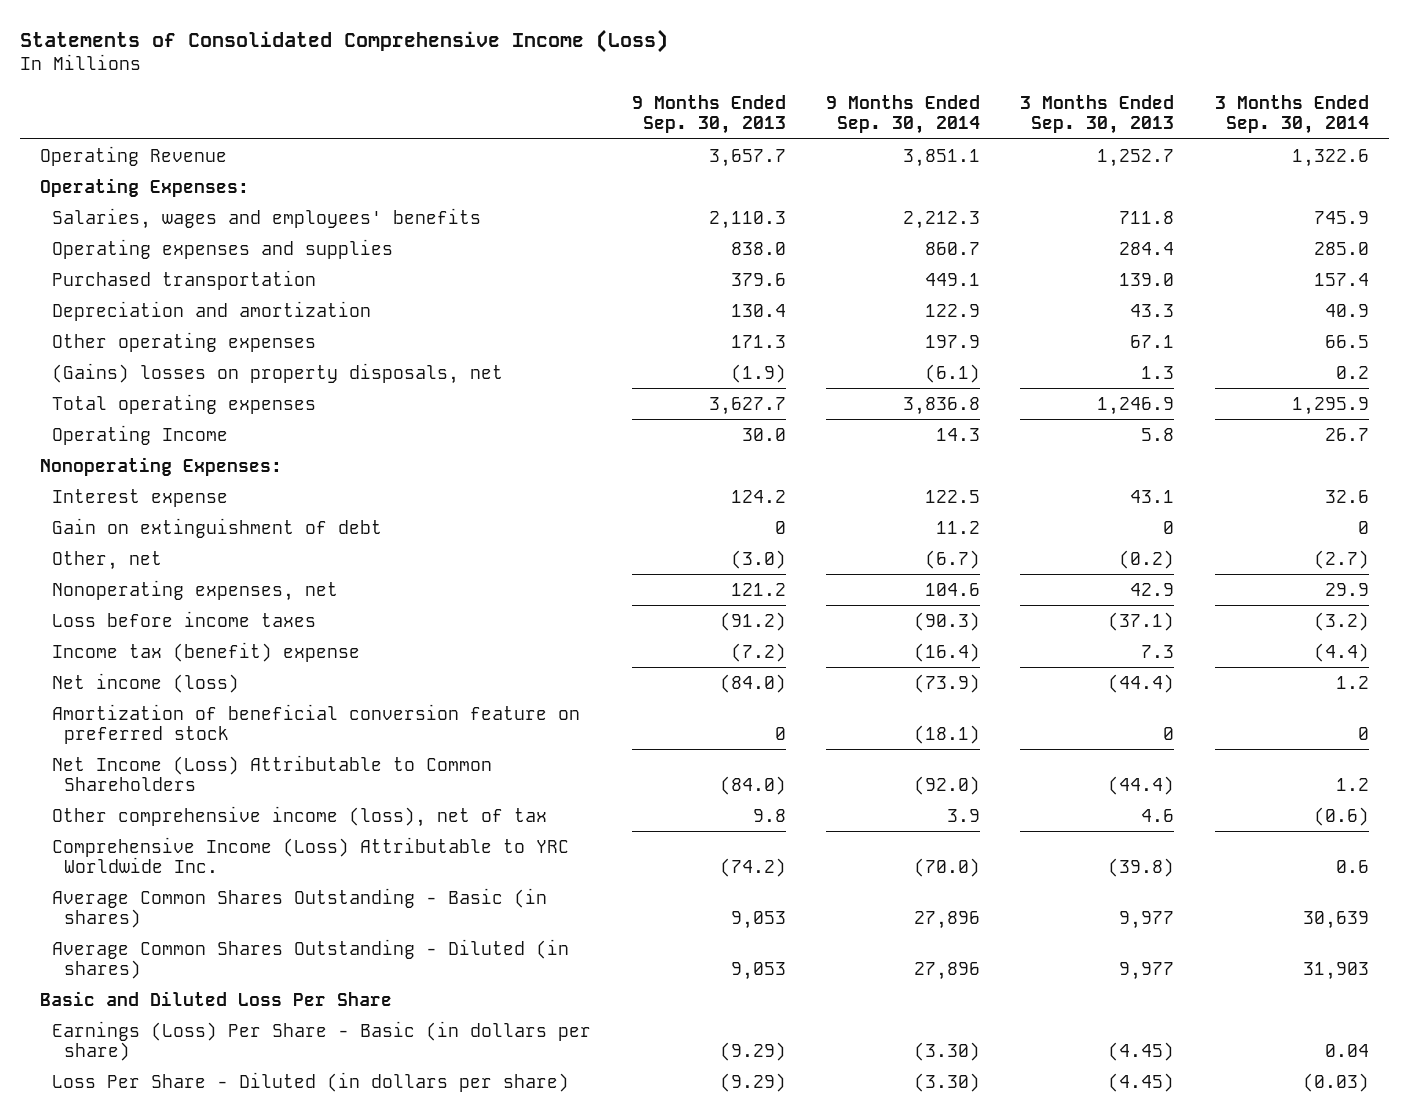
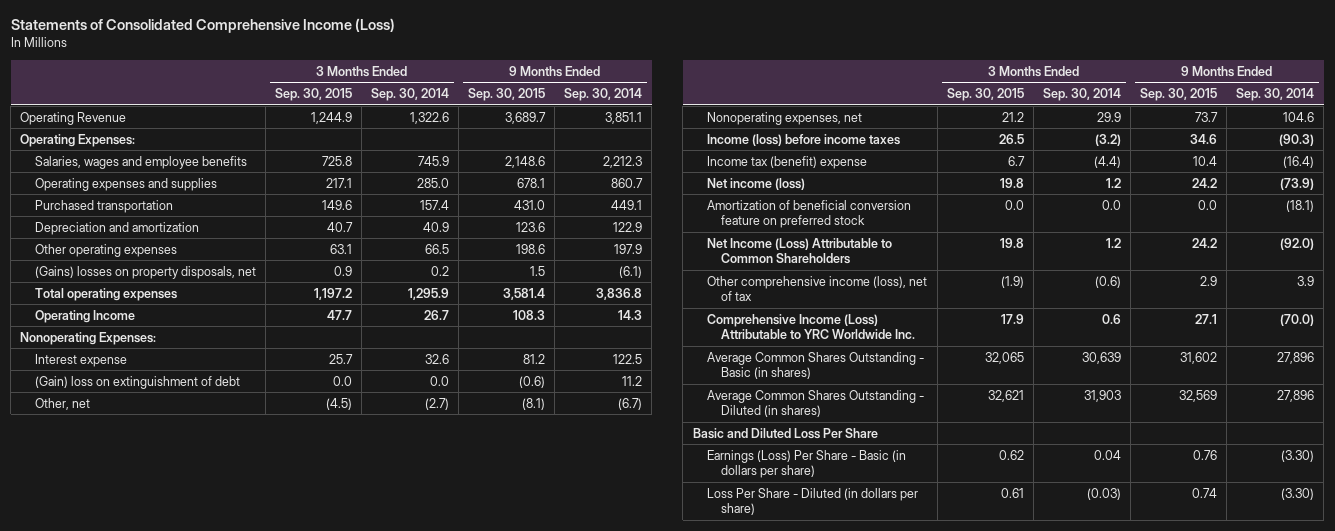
- | 9 Months Ended Sep. 30, 2013 | 9 Months Ended Sep. 30, 2014 | 3 Months Ended Sep. 30, 2013 | 3 Months Ended Sep. 30, 2014
+ | 3 Months Ended Sep. 30, 2015 | 3 Months Ended Sep. 30, 2014 | 9 Months Ended Sep. 30, 2015 | 9 Months Ended Sep. 30, 2014
- Salaries, wages and employees' benefits | 2,110.3 | 2,212.3 | 711.8 | 745.9
+ Salaries, wages and employee benefits | 725.8 | 745.9 | 2,148.6 | 2,212.3
- Gain on extinguishment of debt | 0 | 11.2 | 0 | 0
+ (Gain) loss on extinguishment of debt | 0.0 | 0.0 | (0.6) | 11.2
- Loss before income taxes | (91.2) | (90.3) | (37.1) | (3.2)
+ Income (loss) before income taxes | 26.5 | (3.2) | 34.6 | (90.3)
- Amortization of beneficial conversion feature on preferred stock | 0 | (18.1) | 0 | 0
+ Amortization of beneficial conversion feature on preferred stock | 0.0 | 0.0 | 0.0 | (18.1)

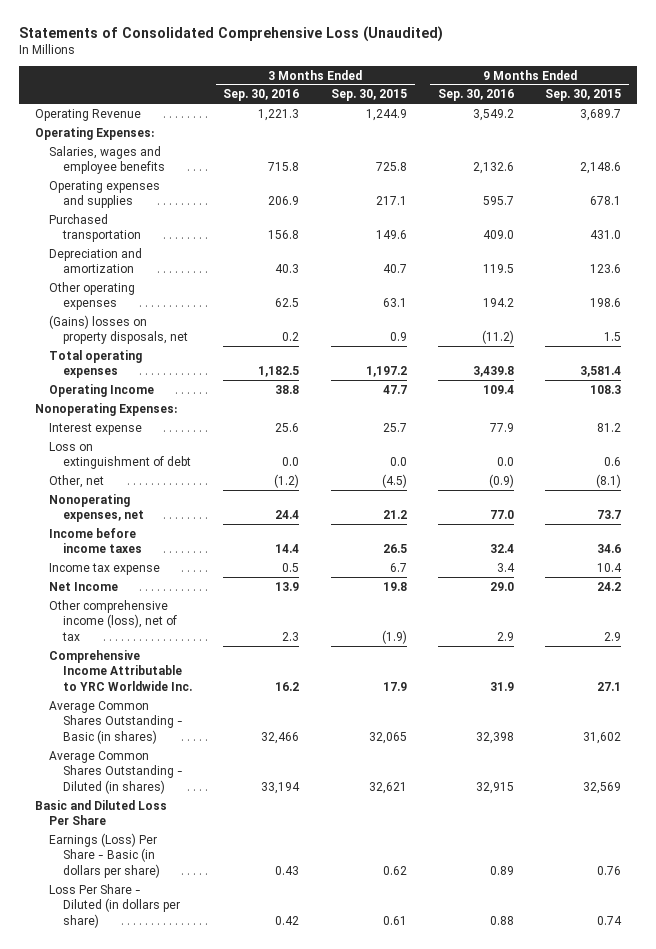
- Statements of Consolidated Comprehensive Income (Loss)
+ Statements of Consolidated Comprehensive Loss (Unaudited)
- | 3 Months Ended Sep. 30, 2015 | 3 Months Ended Sep. 30, 2014 | 9 Months Ended Sep. 30, 2015 | 9 Months Ended Sep. 30, 2014
+ | 3 Months Ended Sep. 30, 2016 | 3 Months Ended Sep. 30, 2015 | 9 Months Ended Sep. 30, 2016 | 9 Months Ended Sep. 30, 2015
- (Gain) loss on extinguishment of debt | 0.0 | 0.0 | (0.6) | 11.2
+ Loss on extinguishment of debt | 0.0 | 0.0 | 0.0 | 0.6
- Income (loss) before income taxes | 26.5 | (3.2) | 34.6 | (90.3)
- Income tax (benefit) expense | 6.7 | (4.4) | 10.4 | (16.4)
- Net income (loss) | 19.8 | 1.2 | 24.2 | (73.9)
- Amortization of beneficial conversion feature on preferred stock | 0.0 | 0.0 | 0.0 | (18.1)
- Net Income (Loss) Attributable to Common Shareholders | 19.8 | 1.2 | 24.2 | (92.0)
+ Income before income taxes | 14.4 | 26.5 | 32.4 | 34.6
+ Income tax expense | 0.5 | 6.7 | 3.4 | 10.4
+ Net Income | 13.9 | 19.8 | 29.0 | 24.2
- Comprehensive Income (Loss) Attributable to YRC Worldwide Inc. | 17.9 | 0.6 | 27.1 | (70.0)
+ Comprehensive Income Attributable to YRC Worldwide Inc. | 16.2 | 17.9 | 31.9 | 27.1

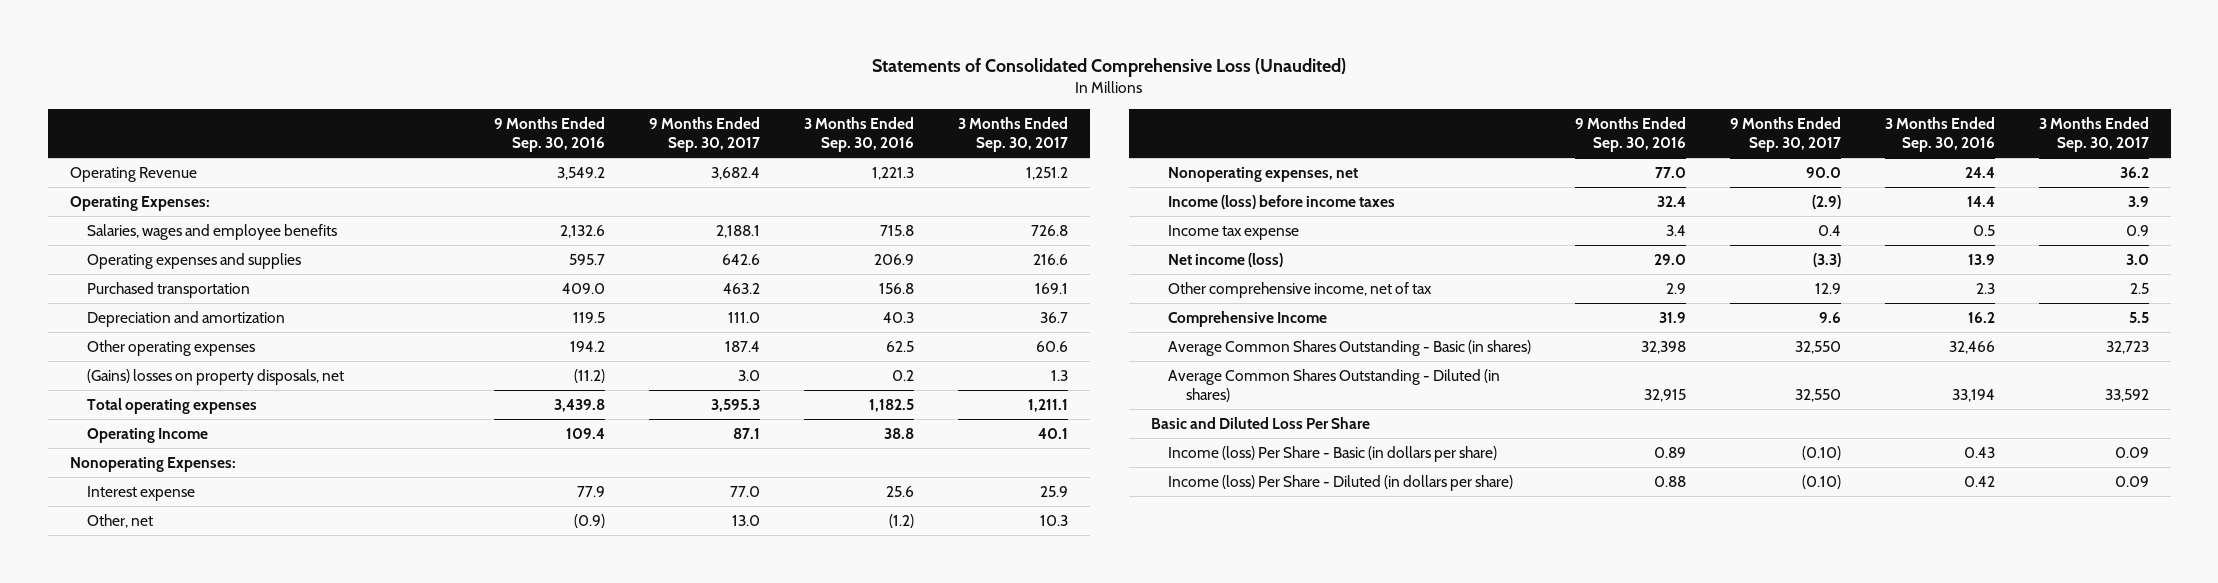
- | 3 Months Ended Sep. 30, 2016 | 3 Months Ended Sep. 30, 2015 | 9 Months Ended Sep. 30, 2016 | 9 Months Ended Sep. 30, 2015
+ | 9 Months Ended Sep. 30, 2016 | 9 Months Ended Sep. 30, 2017 | 3 Months Ended Sep. 30, 2016 | 3 Months Ended Sep. 30, 2017
- Loss on extinguishment of debt | 0.0 | 0.0 | 0.0 | 0.6
- Income before income taxes | 14.4 | 26.5 | 32.4 | 34.6
+ Income (loss) before income taxes | 32.4 | (2.9) | 14.4 | 3.9
- Net Income | 13.9 | 19.8 | 29.0 | 24.2
- Other comprehensive income (loss), net of tax | 2.3 | (1.9) | 2.9 | 2.9
- Comprehensive Income Attributable to YRC Worldwide Inc. | 16.2 | 17.9 | 31.9 | 27.1
+ Net income (loss) | 29.0 | (3.3) | 13.9 | 3.0
+ Other comprehensive income, net of tax | 2.9 | 12.9 | 2.3 | 2.5
+ Comprehensive Income | 31.9 | 9.6 | 16.2 | 5.5
- Earnings (Loss) Per Share - Basic (in dollars per share) | 0.43 | 0.62 | 0.89 | 0.76
- Loss Per Share - Diluted (in dollars per share) | 0.42 | 0.61 | 0.88 | 0.74
+ Income (loss) Per Share - Basic (in dollars per share) | 0.89 | (0.10) | 0.43 | 0.09
+ Income (loss) Per Share - Diluted (in dollars per share) | 0.88 | (0.10) | 0.42 | 0.09

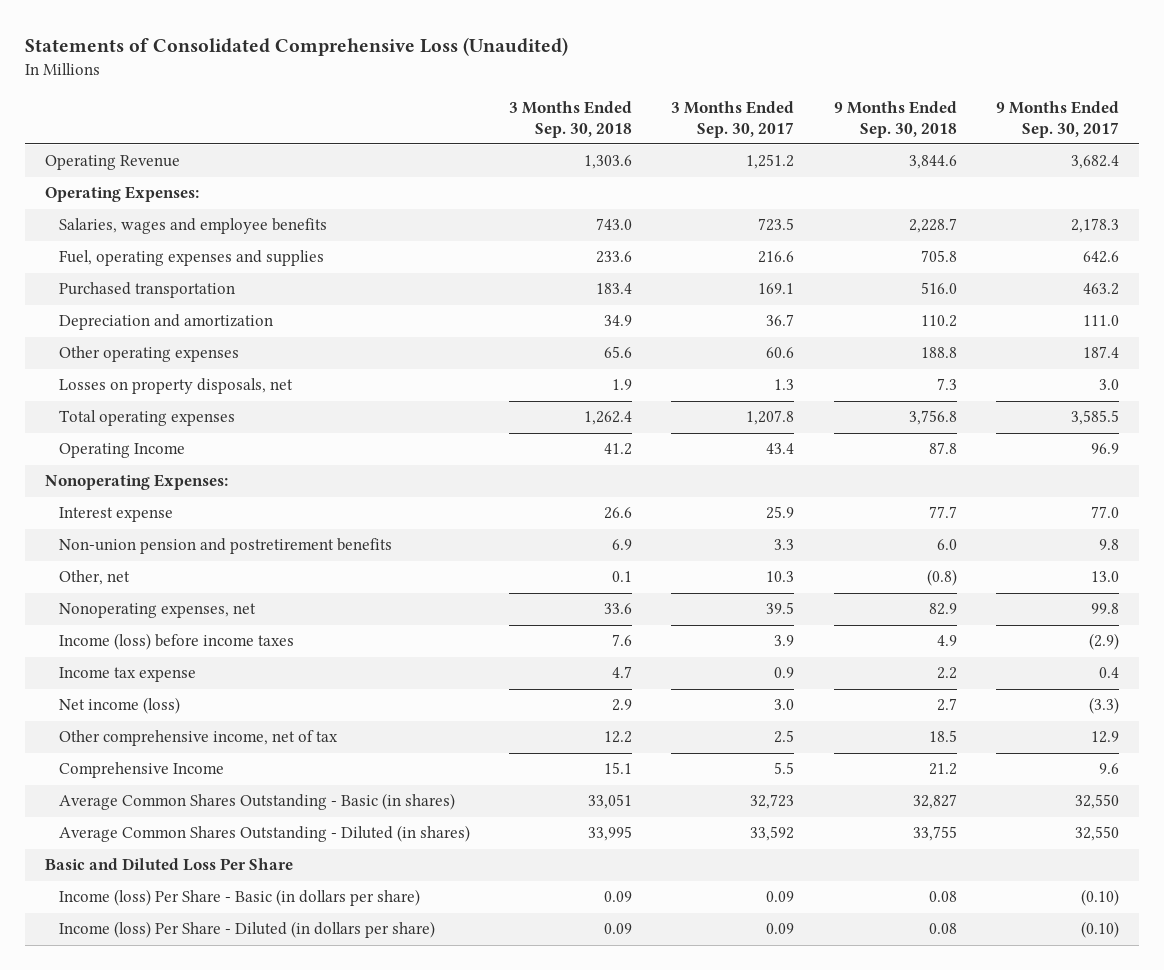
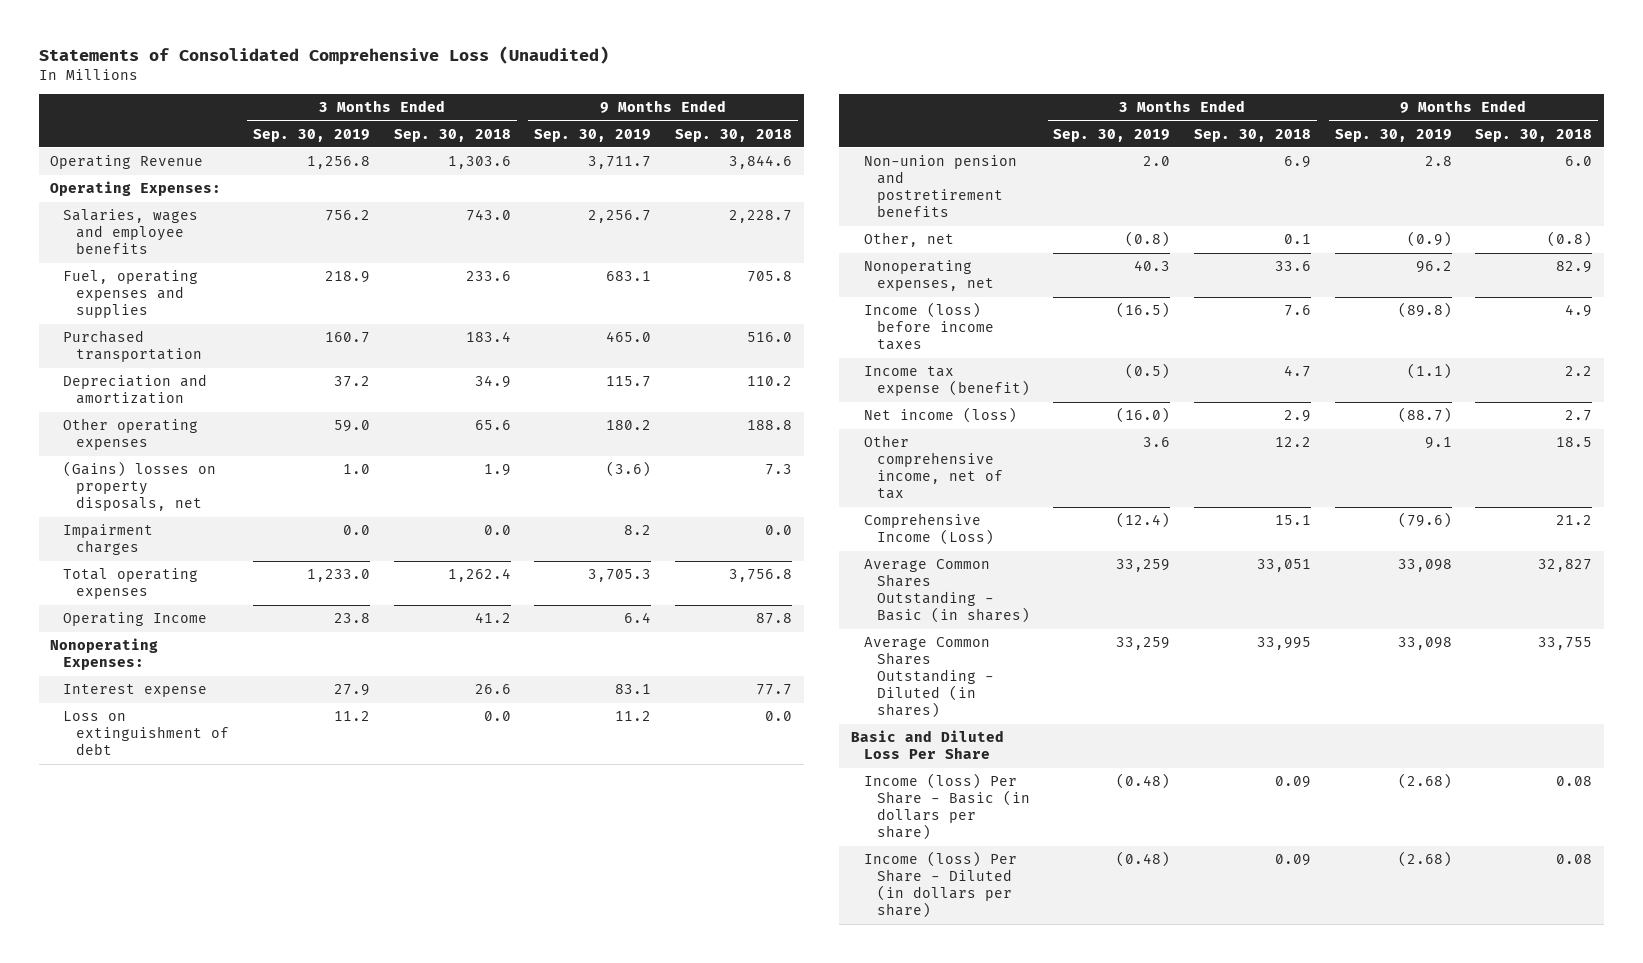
- | 3 Months Ended Sep. 30, 2018 | 3 Months Ended Sep. 30, 2017 | 9 Months Ended Sep. 30, 2018 | 9 Months Ended Sep. 30, 2017
+ | 3 Months Ended Sep. 30, 2019 | 3 Months Ended Sep. 30, 2018 | 9 Months Ended Sep. 30, 2019 | 9 Months Ended Sep. 30, 2018
- Losses on property disposals, net | 1.9 | 1.3 | 7.3 | 3.0
+ (Gains) losses on property disposals, net | 1.0 | 1.9 | (3.6) | 7.3
+ Impairment charges | 0.0 | 0.0 | 8.2 | 0.0
+ Loss on extinguishment of debt | 11.2 | 0.0 | 11.2 | 0.0
- Income tax expense | 4.7 | 0.9 | 2.2 | 0.4
+ Income tax expense (benefit) | (0.5) | 4.7 | (1.1) | 2.2
- Comprehensive Income | 15.1 | 5.5 | 21.2 | 9.6
+ Comprehensive Income (Loss) | (12.4) | 15.1 | (79.6) | 21.2

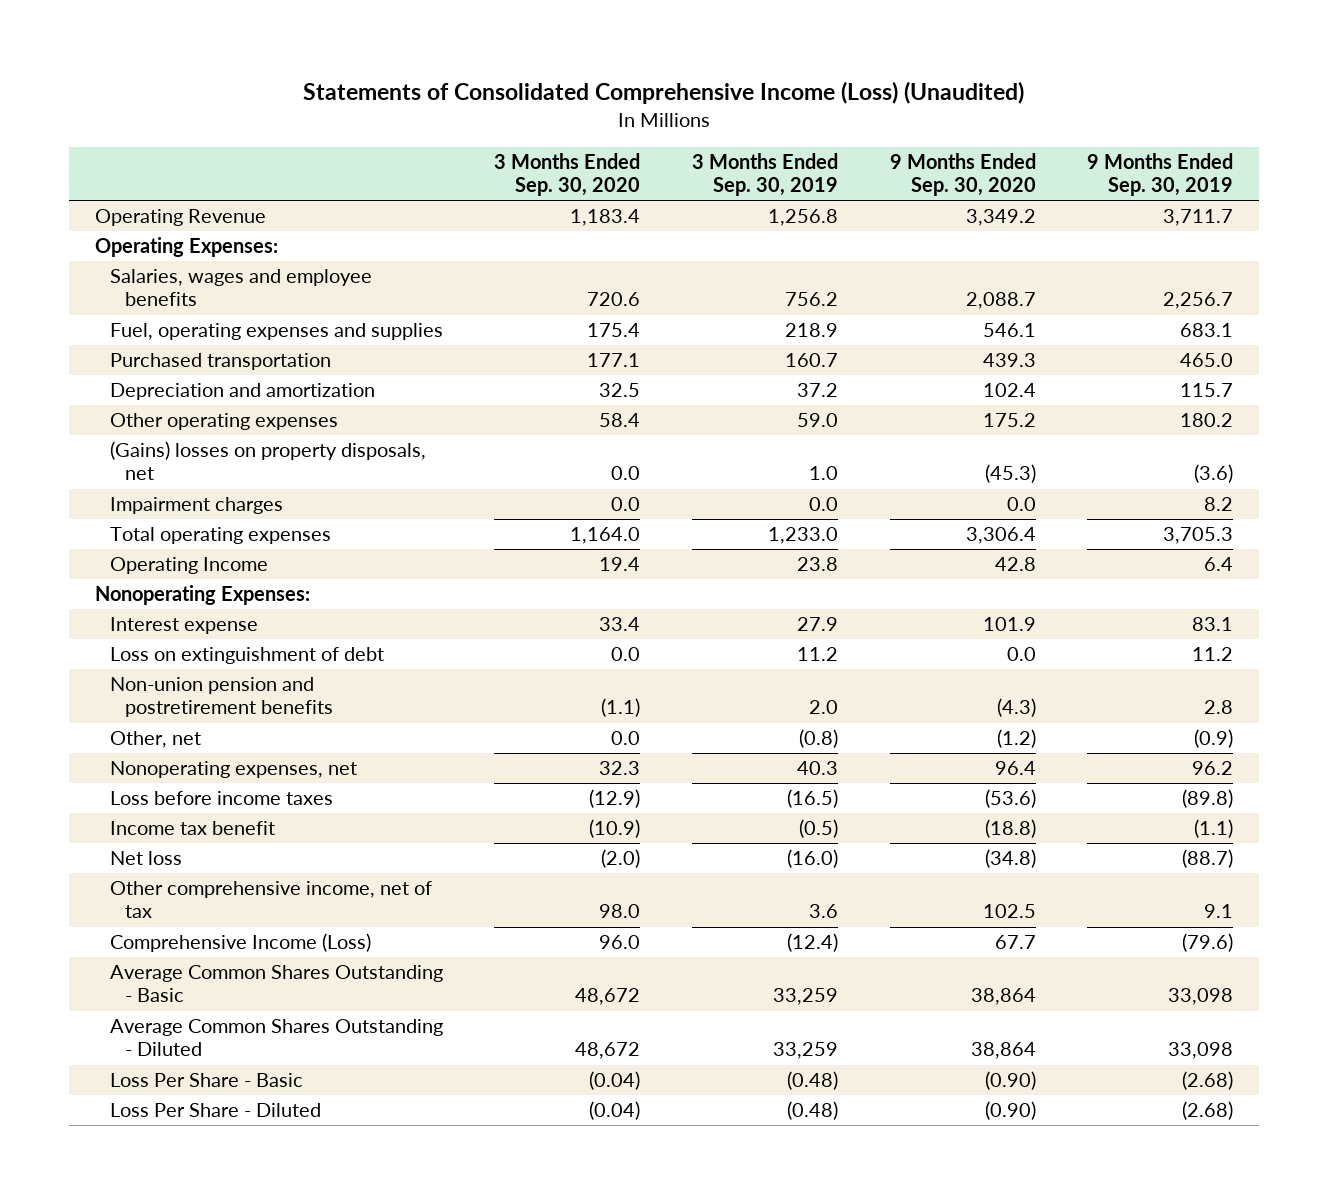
- Statements of Consolidated Comprehensive Loss (Unaudited)
+ Statements of Consolidated Comprehensive Income (Loss) (Unaudited)
- | 3 Months Ended Sep. 30, 2019 | 3 Months Ended Sep. 30, 2018 | 9 Months Ended Sep. 30, 2019 | 9 Months Ended Sep. 30, 2018
+ | 3 Months Ended Sep. 30, 2020 | 3 Months Ended Sep. 30, 2019 | 9 Months Ended Sep. 30, 2020 | 9 Months Ended Sep. 30, 2019
- Income (loss) before income taxes | (16.5) | 7.6 | (89.8) | 4.9
- Income tax expense (benefit) | (0.5) | 4.7 | (1.1) | 2.2
- Net income (loss) | (16.0) | 2.9 | (88.7) | 2.7
+ Loss before income taxes | (12.9) | (16.5) | (53.6) | (89.8)
+ Income tax benefit | (10.9) | (0.5) | (18.8) | (1.1)
+ Net loss | (2.0) | (16.0) | (34.8) | (88.7)
- Average Common Shares Outstanding - Basic (in shares) | 33,259 | 33,051 | 33,098 | 32,827
- Average Common Shares Outstanding - Diluted (in shares) | 33,259 | 33,995 | 33,098 | 33,755
- Basic and Diluted Loss Per Share
- Income (loss) Per Share - Basic (in dollars per share) | (0.48) | 0.09 | (2.68) | 0.08
- Income (loss) Per Share - Diluted (in dollars per share) | (0.48) | 0.09 | (2.68) | 0.08
+ Average Common Shares Outstanding - Basic | 48,672 | 33,259 | 38,864 | 33,098
+ Average Common Shares Outstanding - Diluted | 48,672 | 33,259 | 38,864 | 33,098
+ Loss Per Share - Basic | (0.04) | (0.48) | (0.90) | (2.68)
+ Loss Per Share - Diluted | (0.04) | (0.48) | (0.90) | (2.68)

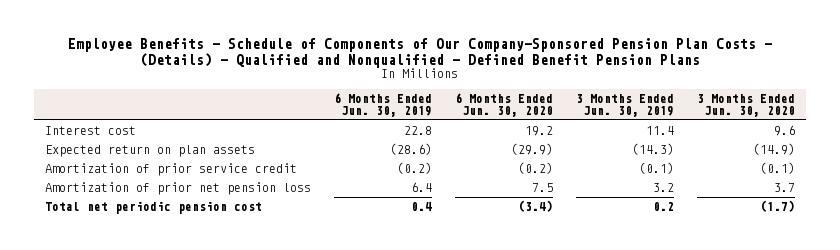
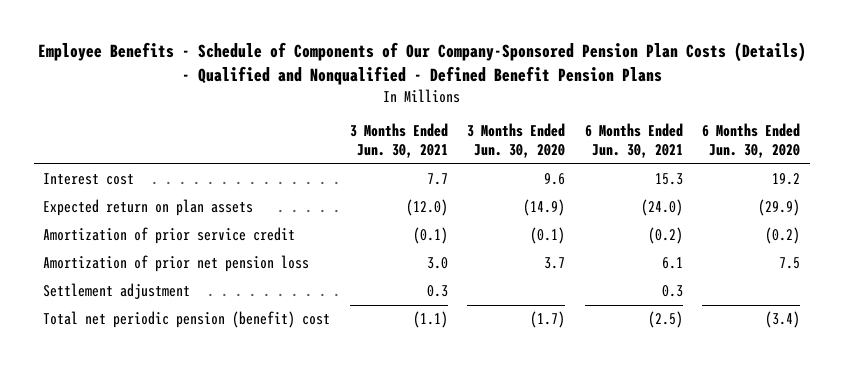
- Employee Benefits - Schedule of Components of Our Company-Sponsored Pension Plan Costs - (Details) - Qualified and Nonqualified - Defined Benefit Pension Plans
+ Employee Benefits - Schedule of Components of Our Company-Sponsored Pension Plan Costs (Details) - Qualified and Nonqualified - Defined Benefit Pension Plans
- | 6 Months Ended Jun. 30, 2019 | 6 Months Ended Jun. 30, 2020 | 3 Months Ended Jun. 30, 2019 | 3 Months Ended Jun. 30, 2020
+ | 3 Months Ended Jun. 30, 2021 | 3 Months Ended Jun. 30, 2020 | 6 Months Ended Jun. 30, 2021 | 6 Months Ended Jun. 30, 2020
- Total net periodic pension cost | 0.4 | (3.4) | 0.2 | (1.7)
+ Settlement adjustment | 0.3 | | 0.3 |
+ Total net periodic pension (benefit) cost | (1.1) | (1.7) | (2.5) | (3.4)

